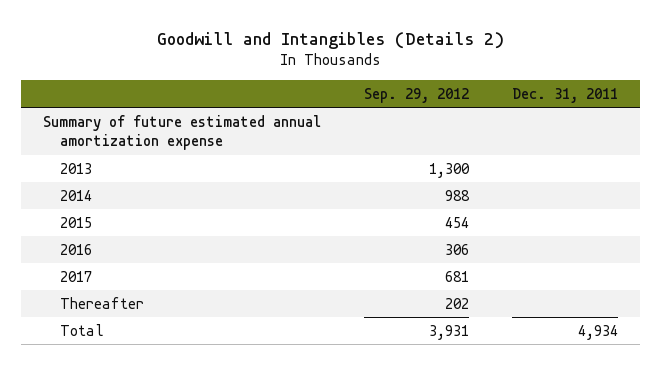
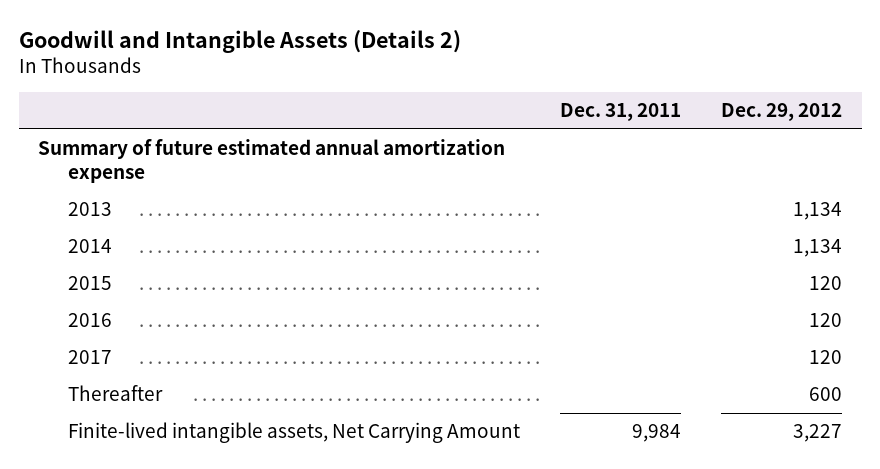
- Goodwill and Intangibles (Details 2)
+ Goodwill and Intangible Assets (Details 2)
- | Sep. 29, 2012 | Dec. 31, 2011
+ | Dec. 31, 2011 | Dec. 29, 2012
- Total | 3,931 | 4,934
+ Finite-lived intangible assets, Net Carrying Amount | 9,984 | 3,227

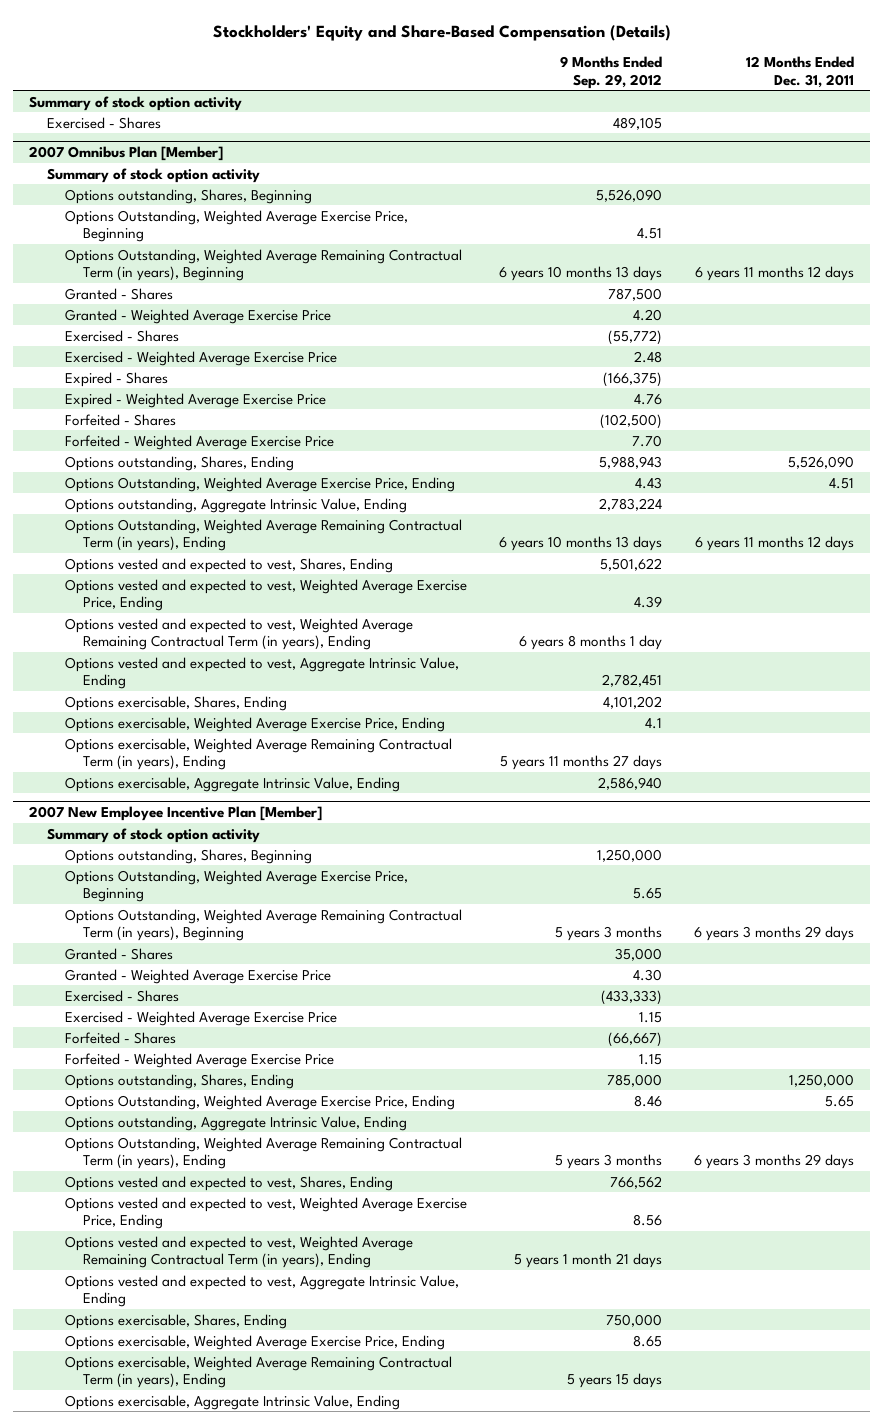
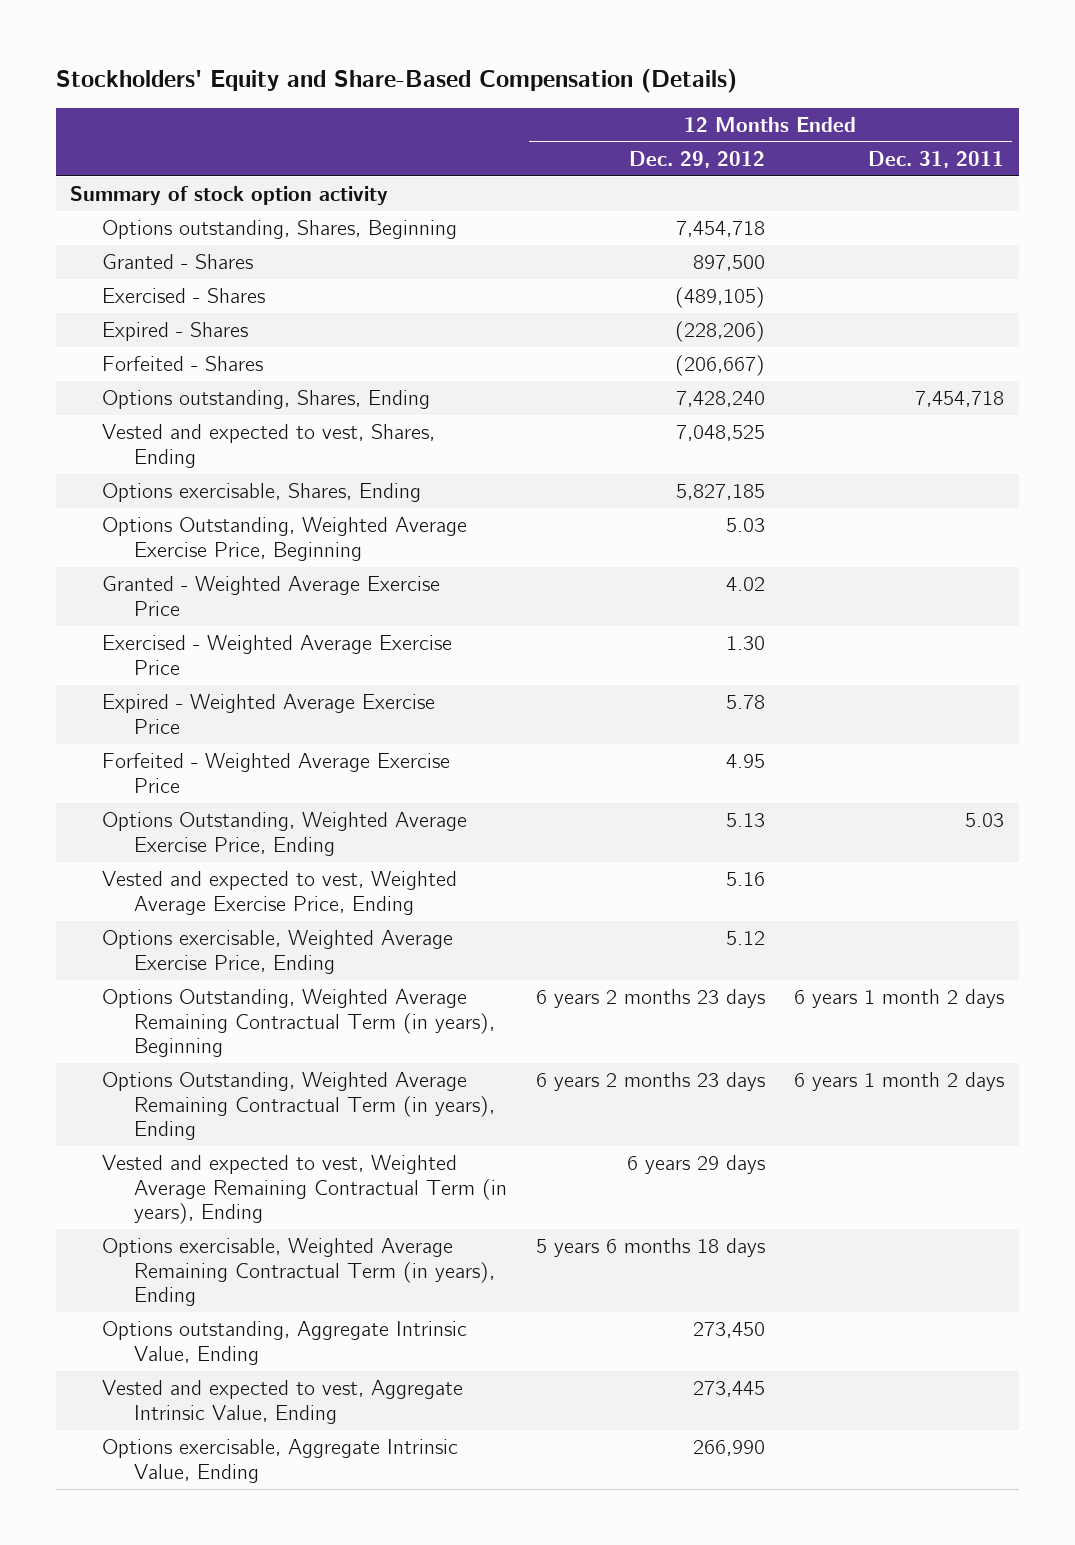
- | 9 Months Ended Sep. 29, 2012 | 12 Months Ended Dec. 31, 2011
+ | 12 Months Ended Dec. 29, 2012 | 12 Months Ended Dec. 31, 2011
+ Options outstanding, Shares, Beginning | 7,454,718 |
+ Granted - Shares | 897,500 |
- 2007 Omnibus Plan [Member]
- Summary of stock option activity
- Options outstanding, Shares, Beginning | 5,526,090 |
- Options Outstanding, Weighted Average Exercise Price, Beginning | 4.51 |
- Options Outstanding, Weighted Average Remaining Contractual Term (in years), Beginning | 6 years 10 months 13 days | 6 years 11 months 12 days
- Granted - Shares | 787,500 |
- Granted - Weighted Average Exercise Price | 4.20 |
- Exercised - Shares | (55,772) |
- Exercised - Weighted Average Exercise Price | 2.48 |
- Expired - Shares | (166,375) |
- Expired - Weighted Average Exercise Price | 4.76 |
- Forfeited - Shares | (102,500) |
- Forfeited - Weighted Average Exercise Price | 7.70 |
- Options outstanding, Shares, Ending | 5,988,943 | 5,526,090
- Options Outstanding, Weighted Average Exercise Price, Ending | 4.43 | 4.51
- Options outstanding, Aggregate Intrinsic Value, Ending | 2,783,224 |
- Options Outstanding, Weighted Average Remaining Contractual Term (in years), Ending | 6 years 10 months 13 days | 6 years 11 months 12 days
- Options vested and expected to vest, Shares, Ending | 5,501,622 |
- Options vested and expected to vest, Weighted Average Exercise Price, Ending | 4.39 |
- Options vested and expected to vest, Weighted Average Remaining Contractual Term (in years), Ending | 6 years 8 months 1 day |
- Options vested and expected to vest, Aggregate Intrinsic Value, Ending | 2,782,451 |
- Options exercisable, Shares, Ending | 4,101,202 |
- Options exercisable, Weighted Average Exercise Price, Ending | 4.1 |
- Options exercisable, Weighted Average Remaining Contractual Term (in years), Ending | 5 years 11 months 27 days |
- Options exercisable, Aggregate Intrinsic Value, Ending | 2,586,940 |
- 2007 New Employee Incentive Plan [Member]
- Summary of stock option activity
- Options outstanding, Shares, Beginning | 1,250,000 |
- Options Outstanding, Weighted Average Exercise Price, Beginning | 5.65 |
- Options Outstanding, Weighted Average Remaining Contractual Term (in years), Beginning | 5 years 3 months | 6 years 3 months 29 days
- Granted - Shares | 35,000 |
- Granted - Weighted Average Exercise Price | 4.30 |
- Exercised - Shares | (433,333) |
- Exercised - Weighted Average Exercise Price | 1.15 |
- Forfeited - Shares | (66,667) |
- Forfeited - Weighted Average Exercise Price | 1.15 |
- Options outstanding, Shares, Ending | 785,000 | 1,250,000
- Options Outstanding, Weighted Average Exercise Price, Ending | 8.46 | 5.65
- Options outstanding, Aggregate Intrinsic Value, Ending
- Options Outstanding, Weighted Average Remaining Contractual Term (in years), Ending | 5 years 3 months | 6 years 3 months 29 days
- Options vested and expected to vest, Shares, Ending | 766,562 |
- Options vested and expected to vest, Weighted Average Exercise Price, Ending | 8.56 |
- Options vested and expected to vest, Weighted Average Remaining Contractual Term (in years), Ending | 5 years 1 month 21 days |
- Options vested and expected to vest, Aggregate Intrinsic Value, Ending
- Options exercisable, Shares, Ending | 750,000 |
- Options exercisable, Weighted Average Exercise Price, Ending | 8.65 |
- Options exercisable, Weighted Average Remaining Contractual Term (in years), Ending | 5 years 15 days |
- Options exercisable, Aggregate Intrinsic Value, Ending
+ Expired - Shares | (228,206) |
+ Forfeited - Shares | (206,667) |
+ Options outstanding, Shares, Ending | 7,428,240 | 7,454,718
+ Vested and expected to vest, Shares, Ending | 7,048,525 |
+ Options exercisable, Shares, Ending | 5,827,185 |
+ Options Outstanding, Weighted Average Exercise Price, Beginning | 5.03 |
+ Granted - Weighted Average Exercise Price | 4.02 |
+ Exercised - Weighted Average Exercise Price | 1.30 |
+ Expired - Weighted Average Exercise Price | 5.78 |
+ Forfeited - Weighted Average Exercise Price | 4.95 |
+ Options Outstanding, Weighted Average Exercise Price, Ending | 5.13 | 5.03
+ Vested and expected to vest, Weighted Average Exercise Price, Ending | 5.16 |
+ Options exercisable, Weighted Average Exercise Price, Ending | 5.12 |
+ Options Outstanding, Weighted Average Remaining Contractual Term (in years), Beginning | 6 years 2 months 23 days | 6 years 1 month 2 days
+ Options Outstanding, Weighted Average Remaining Contractual Term (in years), Ending | 6 years 2 months 23 days | 6 years 1 month 2 days
+ Vested and expected to vest, Weighted Average Remaining Contractual Term (in years), Ending | 6 years 29 days |
+ Options exercisable, Weighted Average Remaining Contractual Term (in years), Ending | 5 years 6 months 18 days |
+ Options outstanding, Aggregate Intrinsic Value, Ending | 273,450 |
+ Vested and expected to vest, Aggregate Intrinsic Value, Ending | 273,445 |
+ Options exercisable, Aggregate Intrinsic Value, Ending | 266,990 |

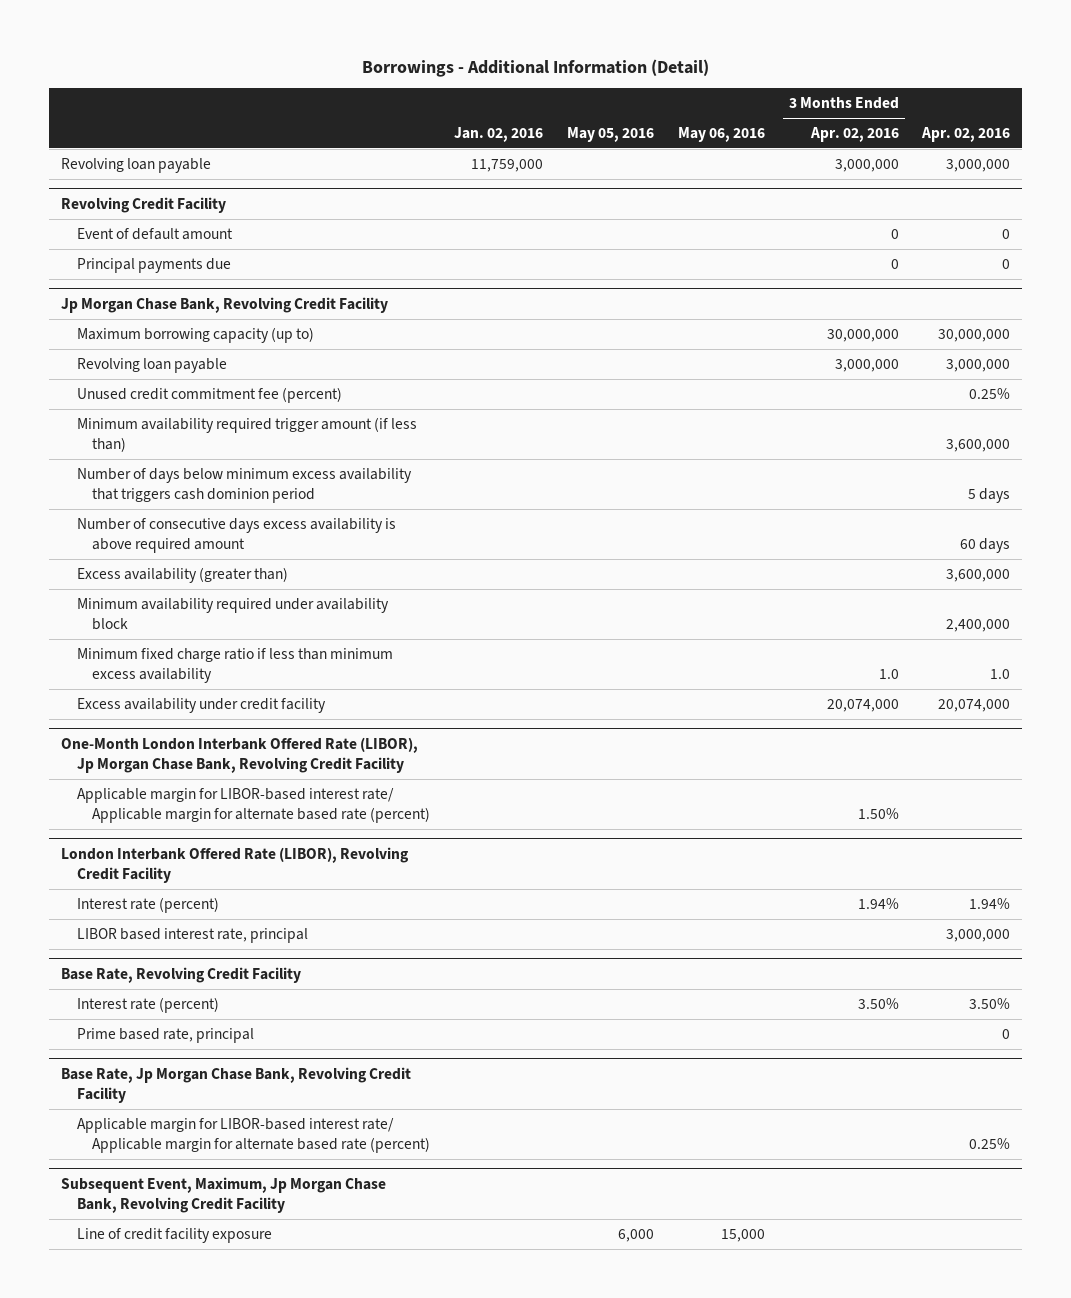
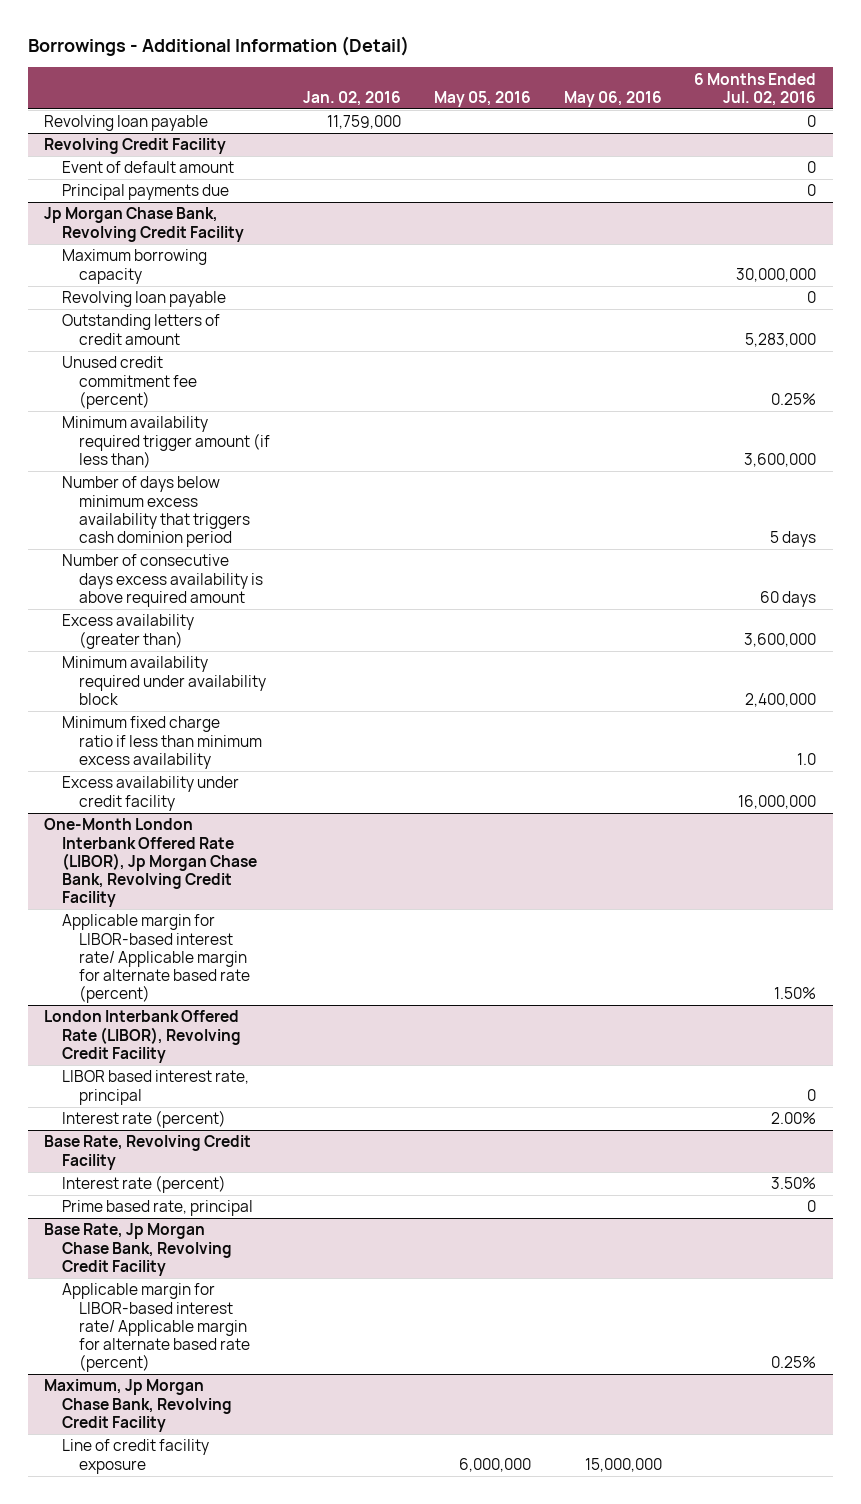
- | Jan. 02, 2016 | May 05, 2016 | May 06, 2016 | 3 Months Ended Apr. 02, 2016 | Apr. 02, 2016
+ | Jan. 02, 2016 | May 05, 2016 | May 06, 2016 | 6 Months Ended Jul. 02, 2016
@ Jp Morgan Chase Bank, Revolving Credit Facility
- Maximum borrowing capacity (up to) | | | | 30,000,000 | 30,000,000
+ Maximum borrowing capacity | | | | 30,000,000
+ Outstanding letters of credit amount | | | | 5,283,000
@ London Interbank Offered Rate (LIBOR), Revolving Credit Facility
moved down: Interest rate (percent) | | | | 2.00%
- Subsequent Event, Maximum, Jp Morgan Chase Bank, Revolving Credit Facility
- Line of credit facility exposure | | 6,000 | 15,000 | |
+ Maximum, Jp Morgan Chase Bank, Revolving Credit Facility
+ Line of credit facility exposure | | 6,000,000 | 15,000,000 |

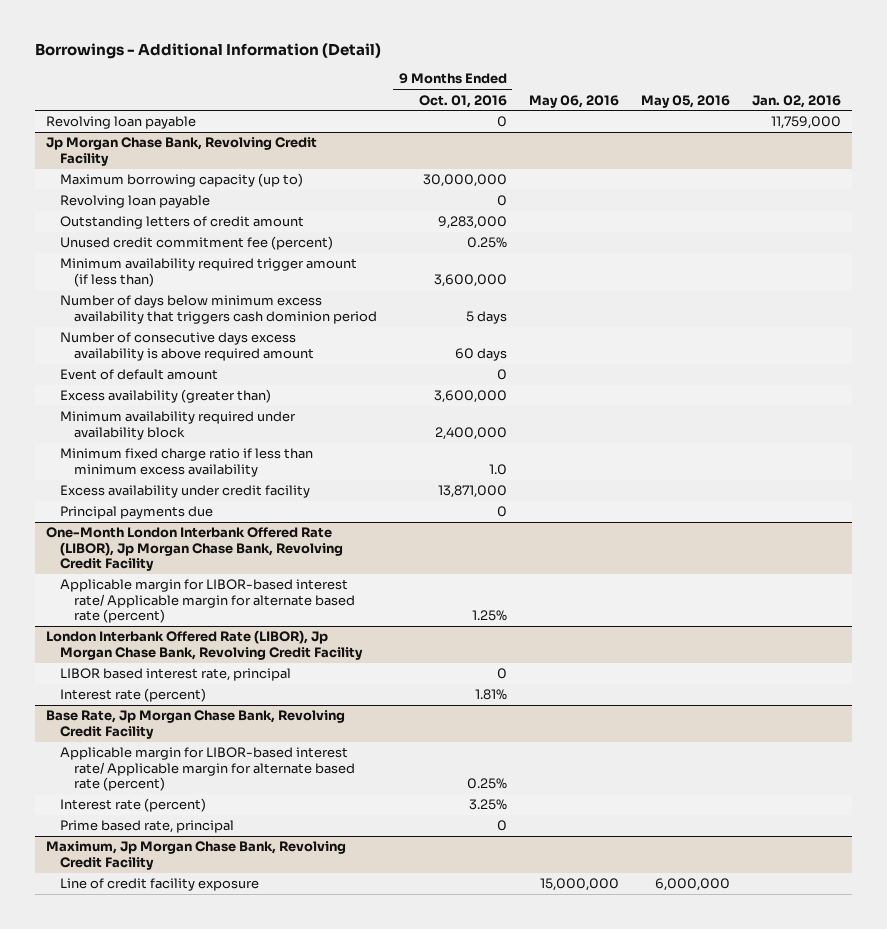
- | Jan. 02, 2016 | May 05, 2016 | May 06, 2016 | 6 Months Ended Jul. 02, 2016
+ | 9 Months Ended Oct. 01, 2016 | May 06, 2016 | May 05, 2016 | Jan. 02, 2016
- Revolving Credit Facility
- Event of default amount | | | | 0
- Principal payments due | | | | 0
@ Jp Morgan Chase Bank, Revolving Credit Facility
- Maximum borrowing capacity | | | | 30,000,000
+ Maximum borrowing capacity (up to) | 30,000,000 | | |
+ Event of default amount | 0 | | |
+ Principal payments due | 0 | | |
- London Interbank Offered Rate (LIBOR), Revolving Credit Facility
+ London Interbank Offered Rate (LIBOR), Jp Morgan Chase Bank, Revolving Credit Facility
- Base Rate, Revolving Credit Facility
- Interest rate (percent) | | | | 3.50%
- Prime based rate, principal | | | | 0
@ Base Rate, Jp Morgan Chase Bank, Revolving Credit Facility
+ Interest rate (percent) | 3.25% | | |
+ Prime based rate, principal | 0 | | |

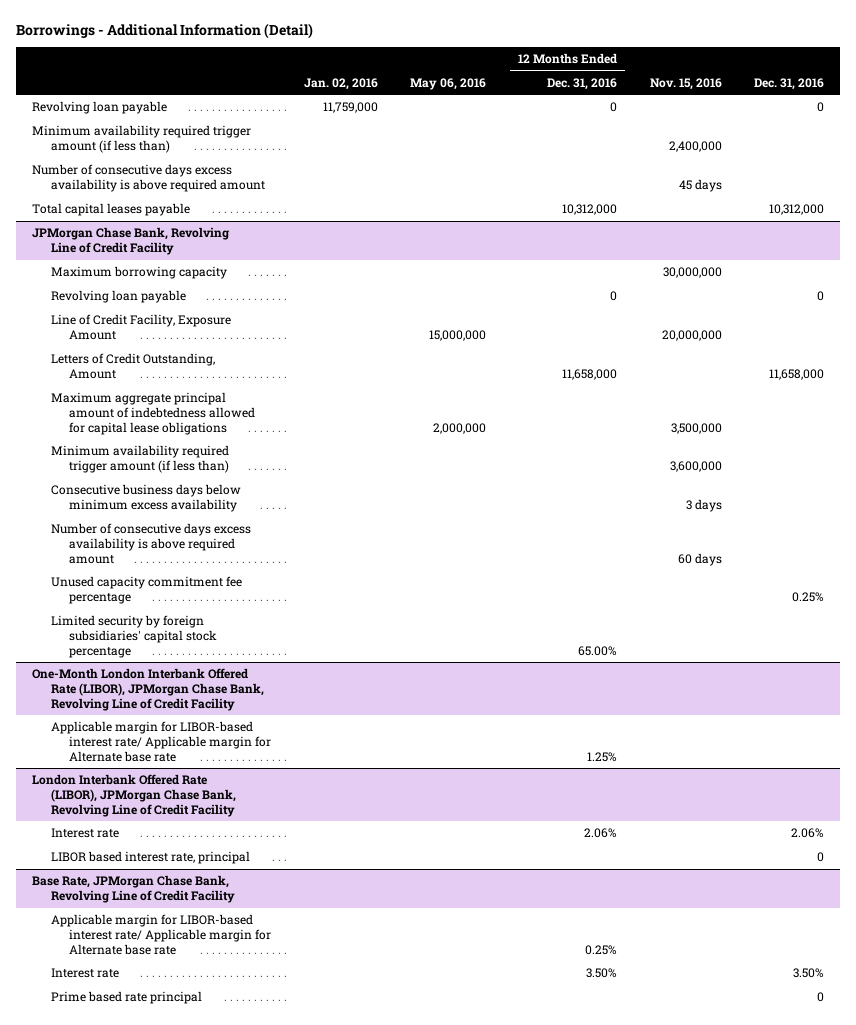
- | 9 Months Ended Oct. 01, 2016 | May 06, 2016 | May 05, 2016 | Jan. 02, 2016
+ | Jan. 02, 2016 | May 06, 2016 | 12 Months Ended Dec. 31, 2016 | Nov. 15, 2016 | Dec. 31, 2016
- Jp Morgan Chase Bank, Revolving Credit Facility
- Maximum borrowing capacity (up to) | 30,000,000 | | |
+ Minimum availability required trigger amount (if less than) | | | | 2,400,000 |
+ Number of consecutive days excess availability is above required amount | | | | 45 days |
+ Total capital leases payable | | | 10,312,000 | | 10,312,000
+ JPMorgan Chase Bank, Revolving Line of Credit Facility
+ Maximum borrowing capacity | | | | 30,000,000 |
- Outstanding letters of credit amount | 9,283,000 | | |
- Unused credit commitment fee (percent) | 0.25% | | |
+ Line of Credit Facility, Exposure Amount | | 15,000,000 | | 20,000,000 |
+ Letters of Credit Outstanding, Amount | | | 11,658,000 | | 11,658,000
+ Maximum aggregate principal amount of indebtedness allowed for capital lease obligations | | 2,000,000 | | 3,500,000 |
- Number of days below minimum excess availability that triggers cash dominion period | 5 days | | |
+ Consecutive business days below minimum excess availability | | | | 3 days |
- Event of default amount | 0 | | |
- Excess availability (greater than) | 3,600,000 | | |
- Minimum availability required under availability block | 2,400,000 | | |
- Minimum fixed charge ratio if less than minimum excess availability | 1.0 | | |
- Excess availability under credit facility | 13,871,000 | | |
- Principal payments due | 0 | | |
- One-Month London Interbank Offered Rate (LIBOR), Jp Morgan Chase Bank, Revolving Credit Facility
- Applicable margin for LIBOR-based interest rate/ Applicable margin for alternate based rate (percent) | 1.25% | | |
- London Interbank Offered Rate (LIBOR), Jp Morgan Chase Bank, Revolving Credit Facility
+ Unused capacity commitment fee percentage | | | | | 0.25%
+ Limited security by foreign subsidiaries' capital stock percentage | | | 65.00% | |
+ One-Month London Interbank Offered Rate (LIBOR), JPMorgan Chase Bank, Revolving Line of Credit Facility
+ Applicable margin for LIBOR-based interest rate/ Applicable margin for Alternate base rate | | | 1.25% | |
+ London Interbank Offered Rate (LIBOR), JPMorgan Chase Bank, Revolving Line of Credit Facility
+ Interest rate | | | 2.06% | | 2.06%
- Interest rate (percent) | 1.81% | | |
- Base Rate, Jp Morgan Chase Bank, Revolving Credit Facility
- Applicable margin for LIBOR-based interest rate/ Applicable margin for alternate based rate (percent) | 0.25% | | |
- Interest rate (percent) | 3.25% | | |
- Prime based rate, principal | 0 | | |
- Maximum, Jp Morgan Chase Bank, Revolving Credit Facility
- Line of credit facility exposure | | 15,000,000 | 6,000,000 |
+ Base Rate, JPMorgan Chase Bank, Revolving Line of Credit Facility
+ Applicable margin for LIBOR-based interest rate/ Applicable margin for Alternate base rate | | | 0.25% | |
+ Interest rate | | | 3.50% | | 3.50%
+ Prime based rate principal | | | | | 0

